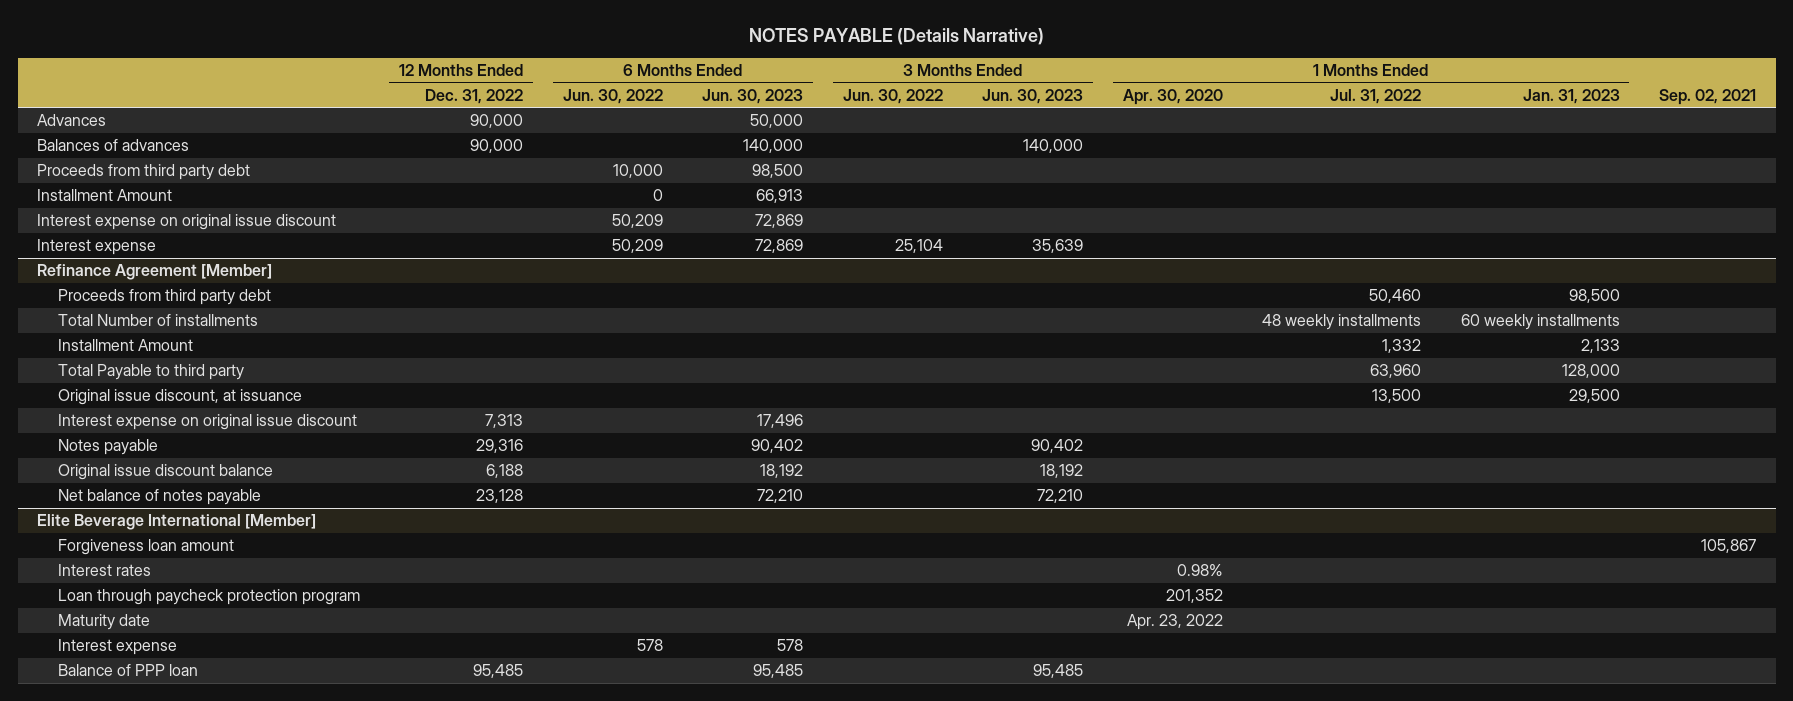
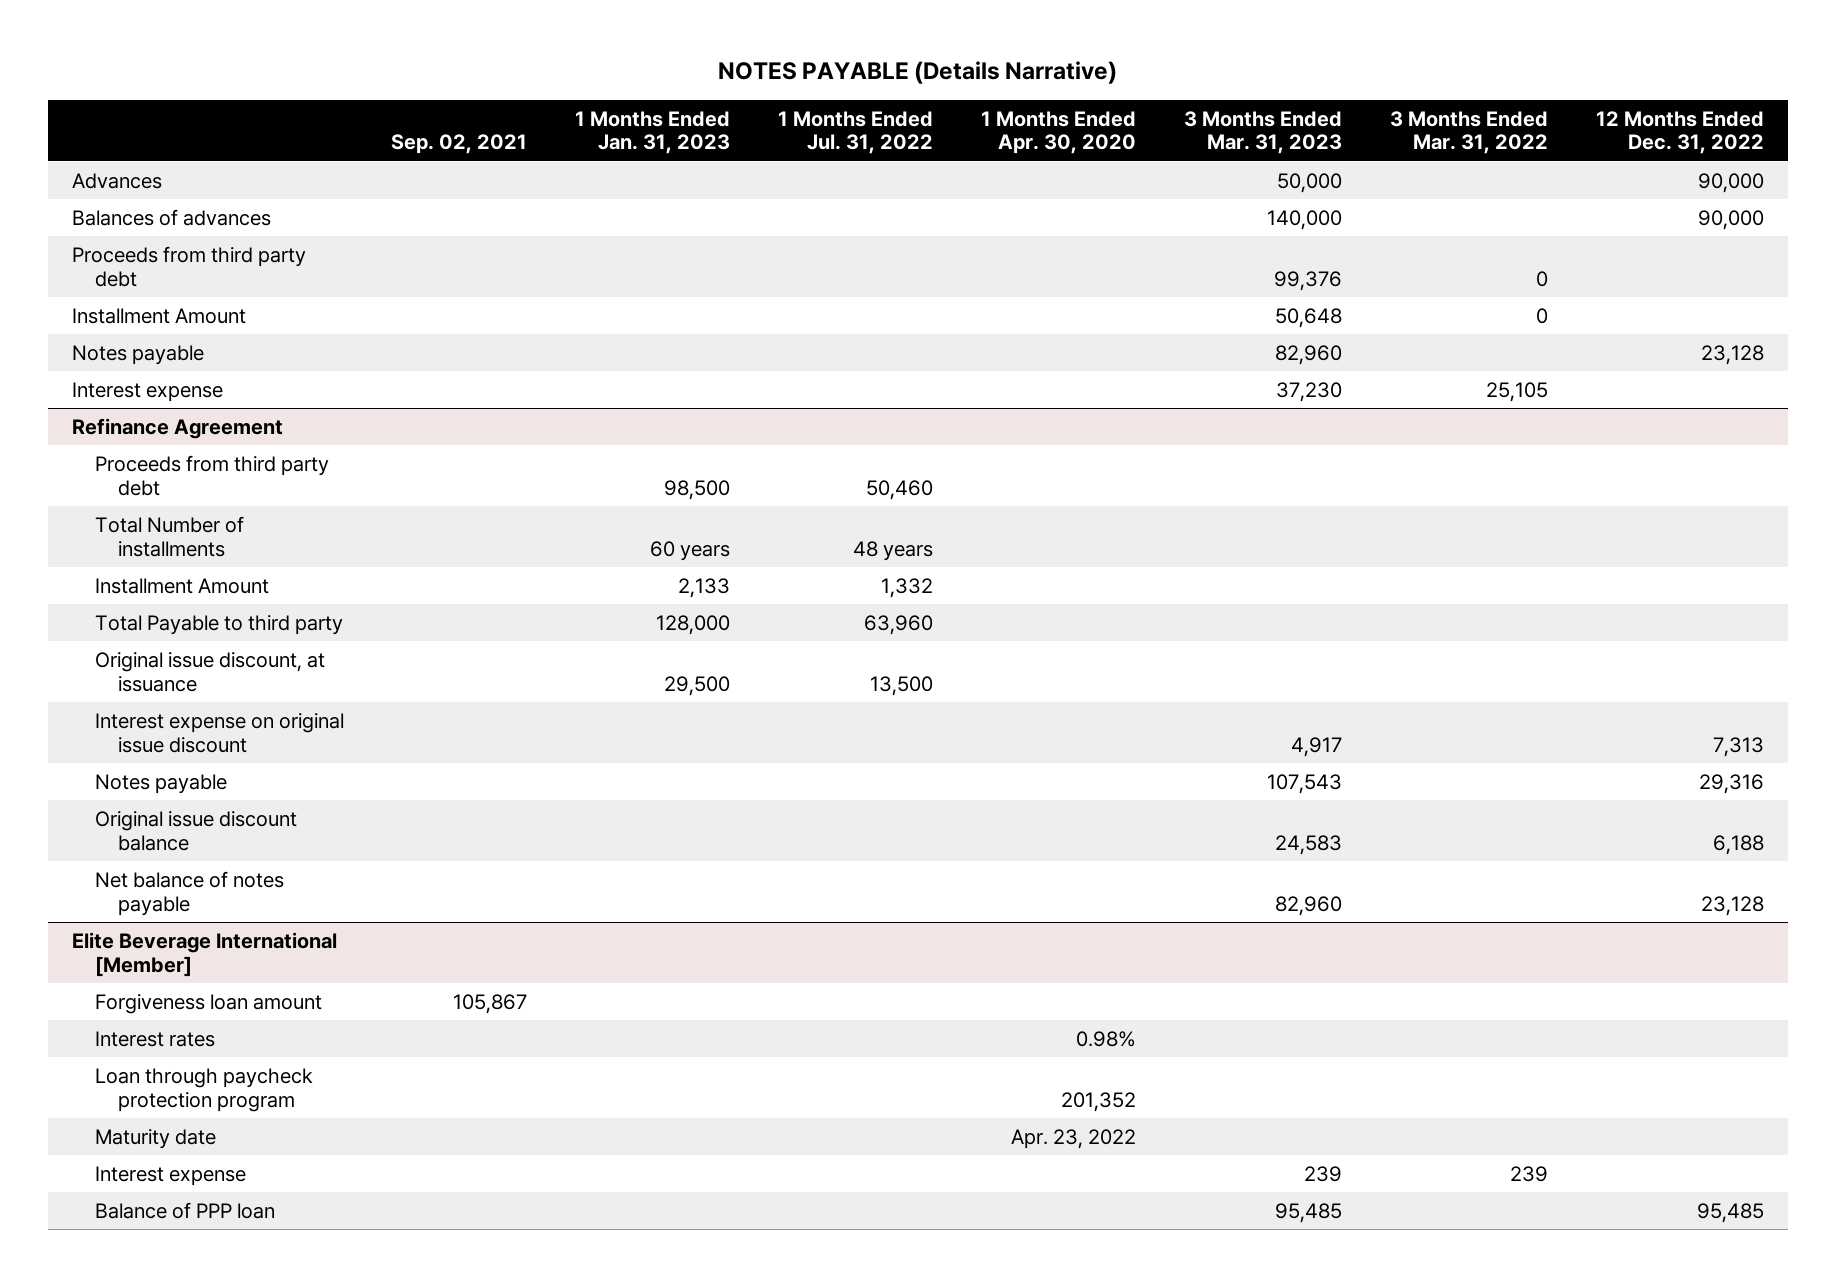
- | 12 Months Ended Dec. 31, 2022 | 6 Months Ended Jun. 30, 2022 | 6 Months Ended Jun. 30, 2023 | 3 Months Ended Jun. 30, 2022 | 3 Months Ended Jun. 30, 2023 | 1 Months Ended Apr. 30, 2020 | 1 Months Ended Jul. 31, 2022 | 1 Months Ended Jan. 31, 2023 | Sep. 02, 2021
+ | Sep. 02, 2021 | 1 Months Ended Jan. 31, 2023 | 1 Months Ended Jul. 31, 2022 | 1 Months Ended Apr. 30, 2020 | 3 Months Ended Mar. 31, 2023 | 3 Months Ended Mar. 31, 2022 | 12 Months Ended Dec. 31, 2022
- Interest expense on original issue discount | | 50,209 | 72,869 | | | | | |
+ Notes payable | | | | | 82,960 | | 23,128
- Refinance Agreement [Member]
+ Refinance Agreement
- Total Number of installments | | | | | | | 48 weekly installments | 60 weekly installments |
+ Total Number of installments | | 60 years | 48 years | | | |

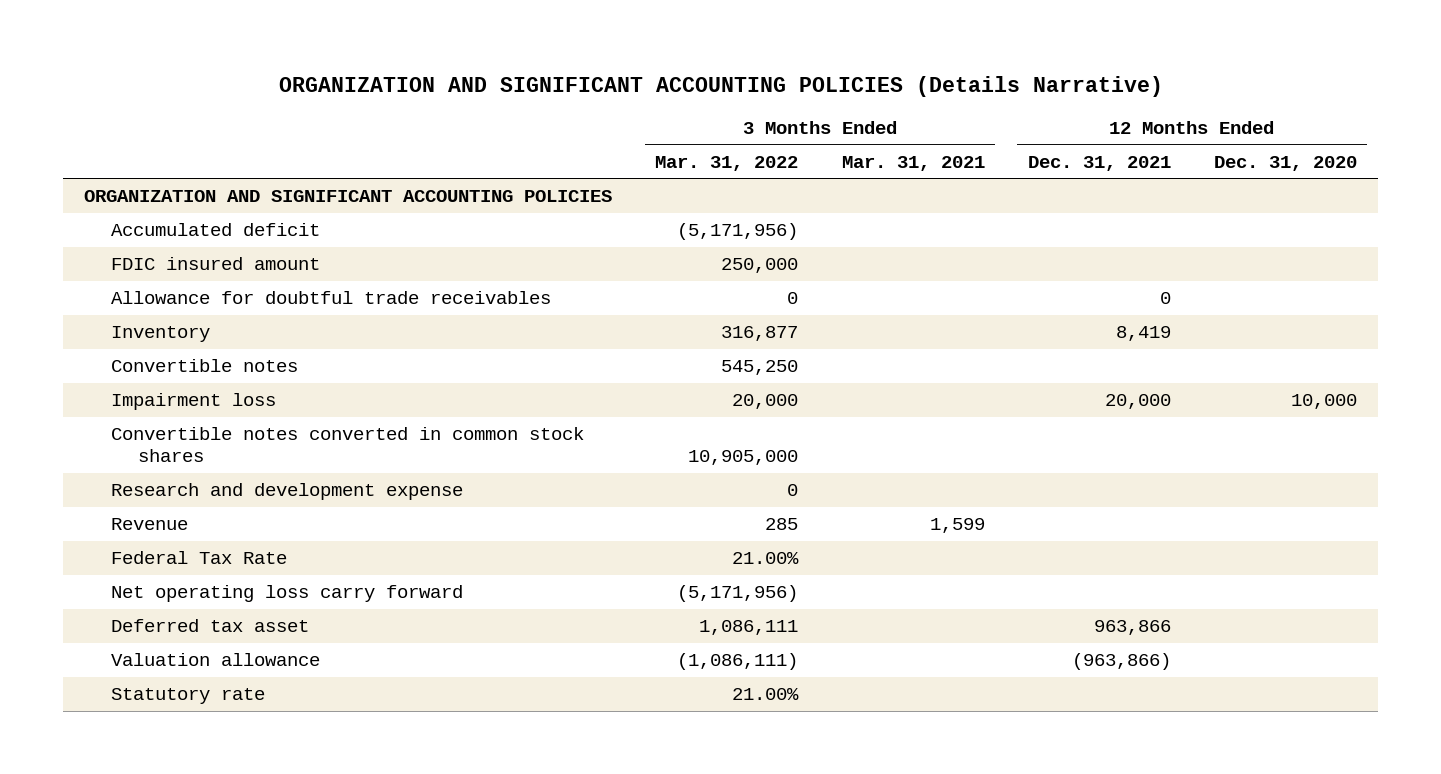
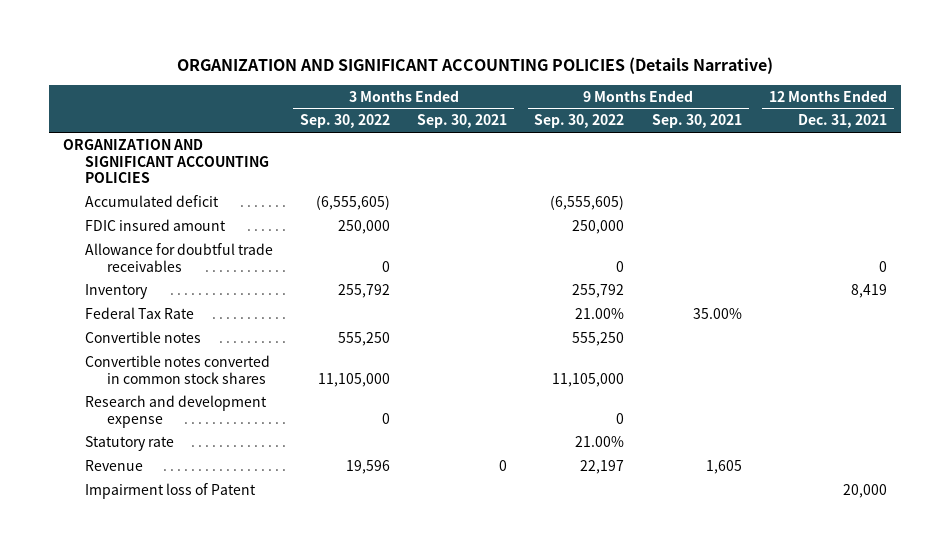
- | 3 Months Ended Mar. 31, 2022 | 3 Months Ended Mar. 31, 2021 | 12 Months Ended Dec. 31, 2021 | 12 Months Ended Dec. 31, 2020
+ | 3 Months Ended Sep. 30, 2022 | 3 Months Ended Sep. 30, 2021 | 9 Months Ended Sep. 30, 2022 | 9 Months Ended Sep. 30, 2021 | 12 Months Ended Dec. 31, 2021
moved up: Federal Tax Rate | | | 21.00% | 35.00% |
- Impairment loss | 20,000 | | 20,000 | 10,000
- Net operating loss carry forward | (5,171,956) | | |
- Deferred tax asset | 1,086,111 | | 963,866 |
- Valuation allowance | (1,086,111) | | (963,866) |
moved down: Revenue | 19,596 | 0 | 22,197 | 1,605 |
+ Impairment loss of Patent | | | | | 20,000

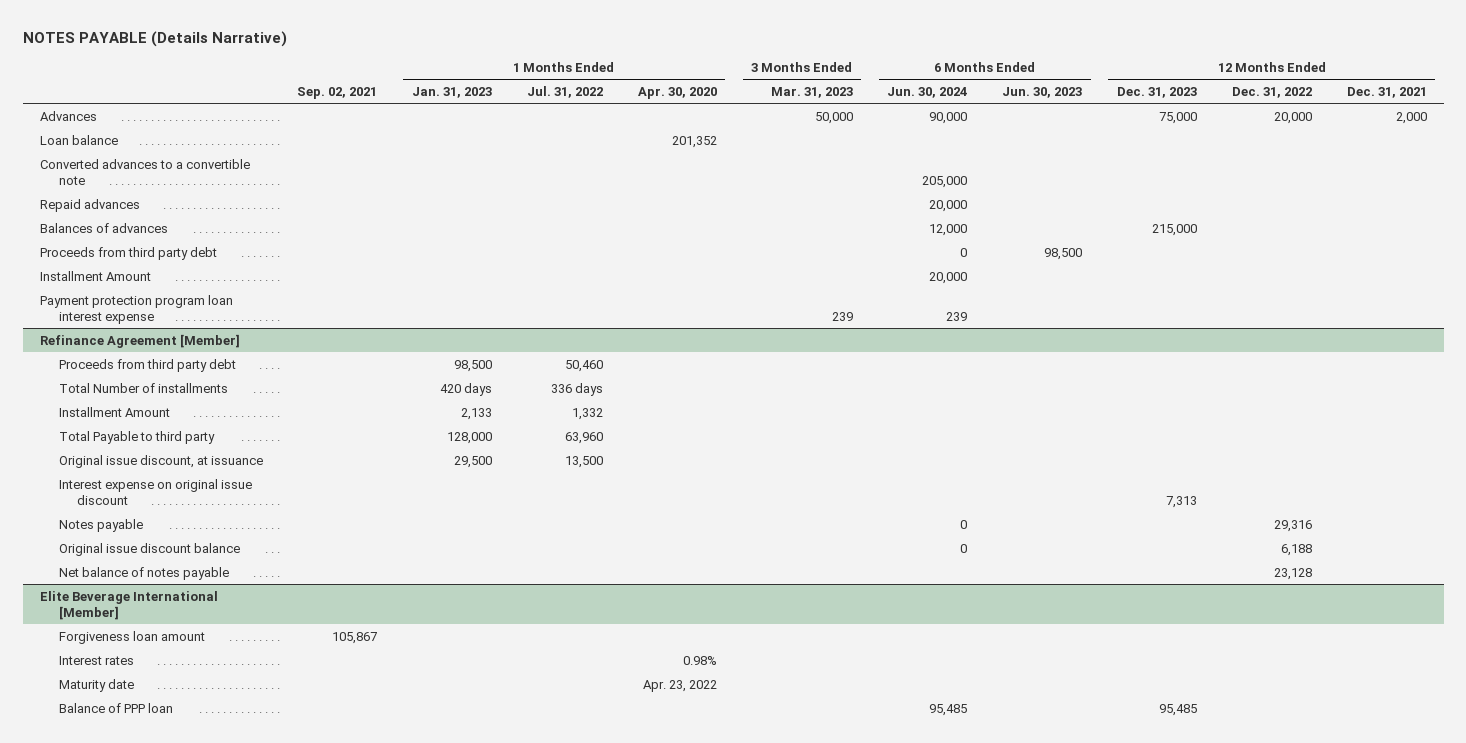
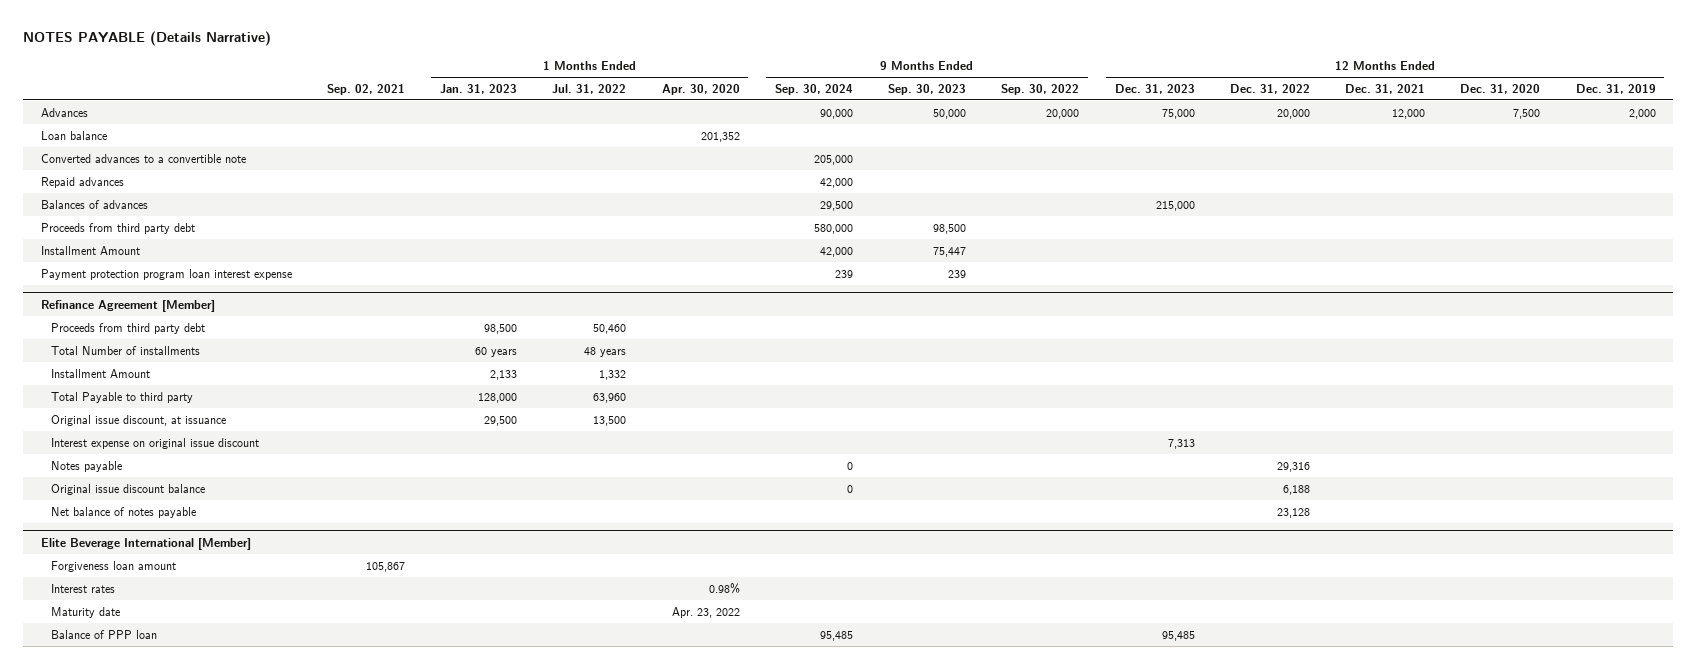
- | Sep. 02, 2021 | 1 Months Ended Jan. 31, 2023 | 1 Months Ended Jul. 31, 2022 | 1 Months Ended Apr. 30, 2020 | 3 Months Ended Mar. 31, 2023 | 6 Months Ended Jun. 30, 2024 | 6 Months Ended Jun. 30, 2023 | 12 Months Ended Dec. 31, 2023 | 12 Months Ended Dec. 31, 2022 | 12 Months Ended Dec. 31, 2021
+ | Sep. 02, 2021 | 1 Months Ended Jan. 31, 2023 | 1 Months Ended Jul. 31, 2022 | 1 Months Ended Apr. 30, 2020 | 9 Months Ended Sep. 30, 2024 | 9 Months Ended Sep. 30, 2023 | 9 Months Ended Sep. 30, 2022 | 12 Months Ended Dec. 31, 2023 | 12 Months Ended Dec. 31, 2022 | 12 Months Ended Dec. 31, 2021 | 12 Months Ended Dec. 31, 2020 | 12 Months Ended Dec. 31, 2019
- Advances | | | | | 50,000 | 90,000 | | 75,000 | 20,000 | 2,000
+ Advances | | | | | 90,000 | 50,000 | 20,000 | 75,000 | 20,000 | 12,000 | 7,500 | 2,000
@ Refinance Agreement [Member]
- Total Number of installments | | 420 days | 336 days | | | | | | |
+ Total Number of installments | | 60 years | 48 years | | | | | | | | |

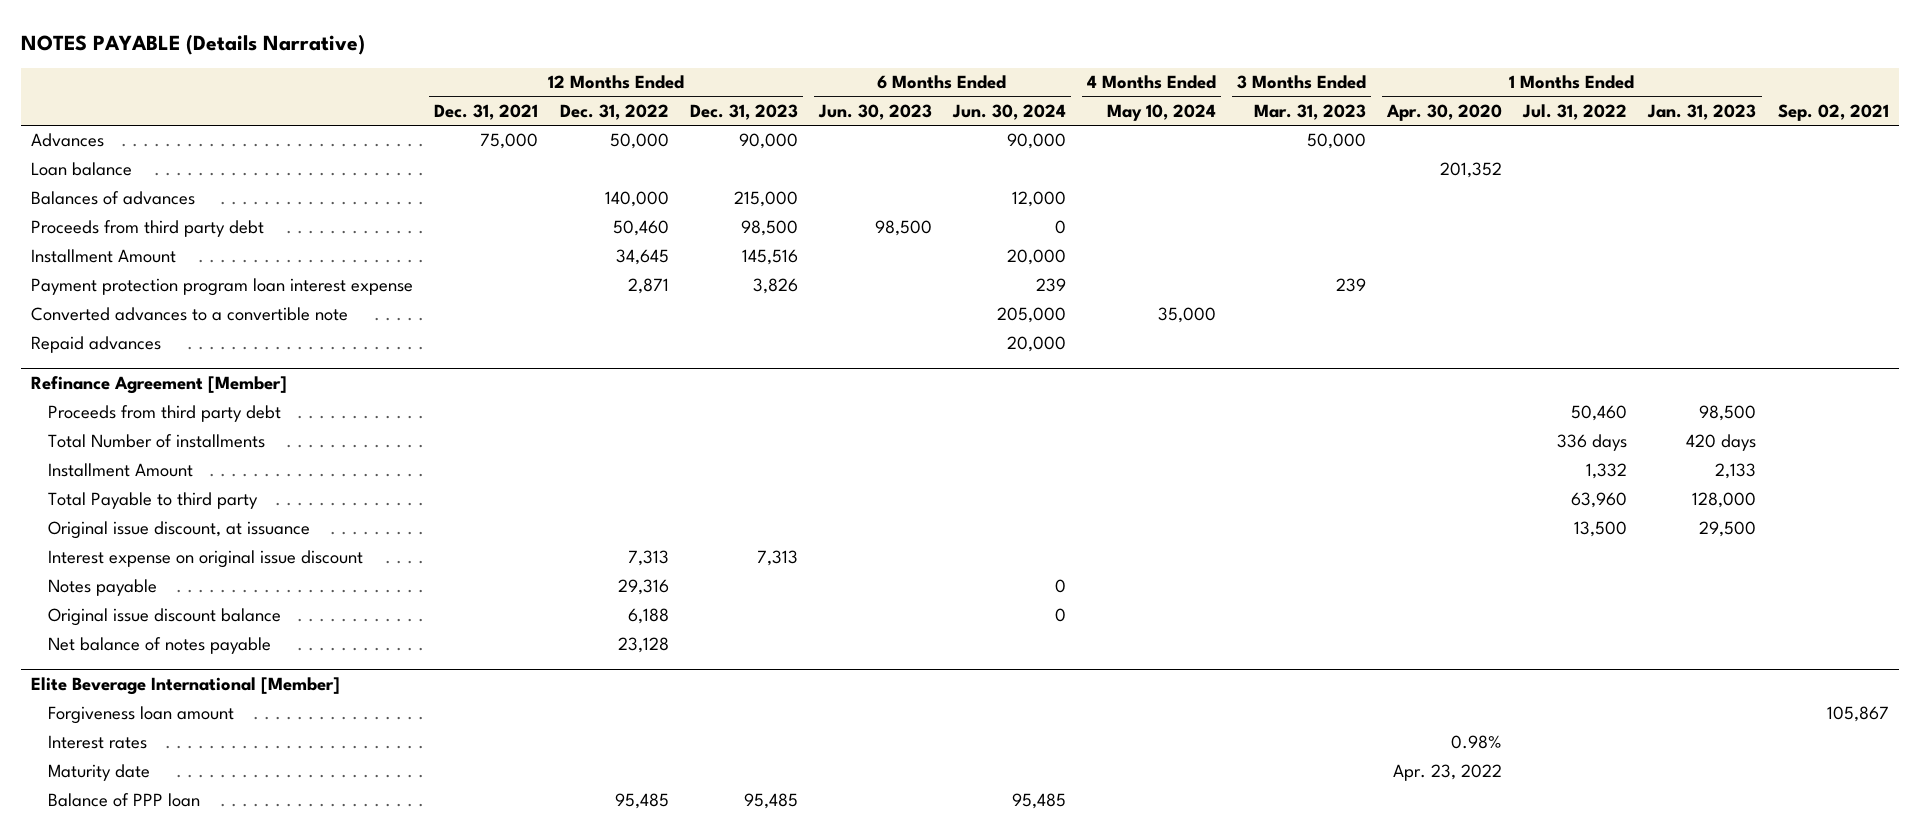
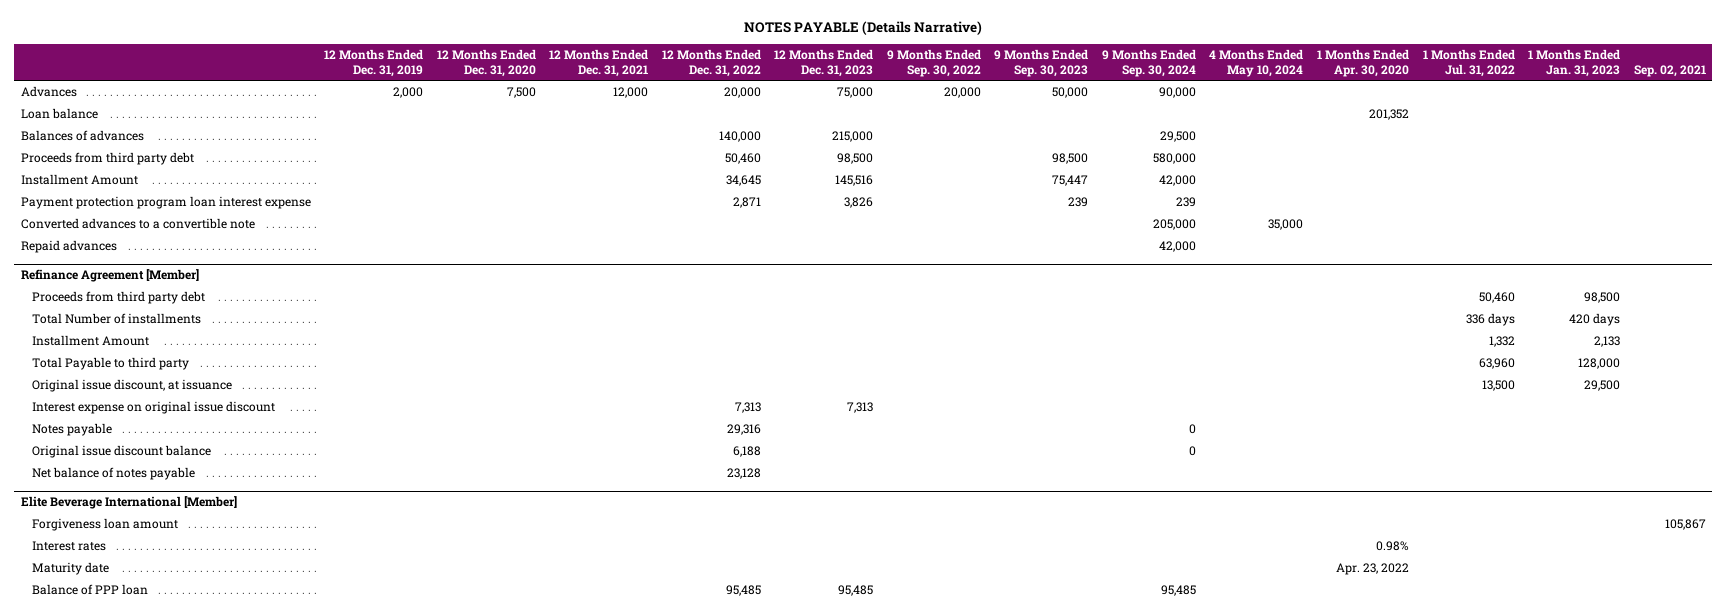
- | 12 Months Ended Dec. 31, 2021 | 12 Months Ended Dec. 31, 2022 | 12 Months Ended Dec. 31, 2023 | 6 Months Ended Jun. 30, 2023 | 6 Months Ended Jun. 30, 2024 | 4 Months Ended May 10, 2024 | 3 Months Ended Mar. 31, 2023 | 1 Months Ended Apr. 30, 2020 | 1 Months Ended Jul. 31, 2022 | 1 Months Ended Jan. 31, 2023 | Sep. 02, 2021
+ | 12 Months Ended Dec. 31, 2019 | 12 Months Ended Dec. 31, 2020 | 12 Months Ended Dec. 31, 2021 | 12 Months Ended Dec. 31, 2022 | 12 Months Ended Dec. 31, 2023 | 9 Months Ended Sep. 30, 2022 | 9 Months Ended Sep. 30, 2023 | 9 Months Ended Sep. 30, 2024 | 4 Months Ended May 10, 2024 | 1 Months Ended Apr. 30, 2020 | 1 Months Ended Jul. 31, 2022 | 1 Months Ended Jan. 31, 2023 | Sep. 02, 2021
- Advances | 75,000 | 50,000 | 90,000 | | 90,000 | | 50,000 | | | |
+ Advances | 2,000 | 7,500 | 12,000 | 20,000 | 75,000 | 20,000 | 50,000 | 90,000 | | | | |

